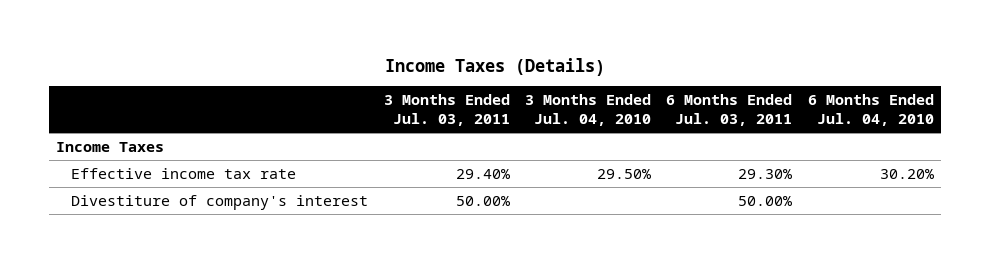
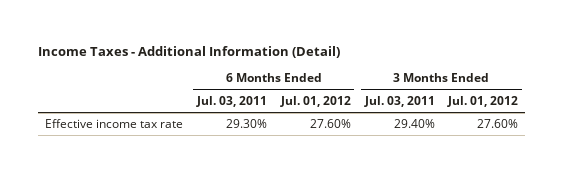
- Income Taxes (Details)
+ Income Taxes - Additional Information (Detail)
- | 3 Months Ended Jul. 03, 2011 | 3 Months Ended Jul. 04, 2010 | 6 Months Ended Jul. 03, 2011 | 6 Months Ended Jul. 04, 2010
+ | 6 Months Ended Jul. 03, 2011 | 6 Months Ended Jul. 01, 2012 | 3 Months Ended Jul. 03, 2011 | 3 Months Ended Jul. 01, 2012
- Income Taxes
- Divestiture of company's interest | 50.00% | | 50.00% |

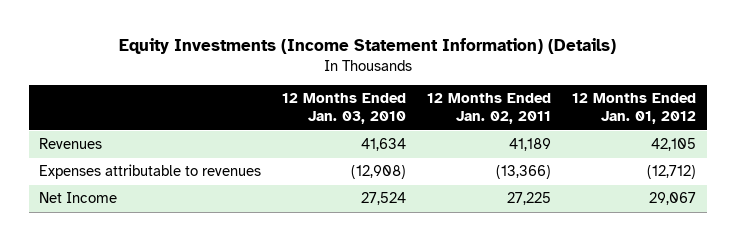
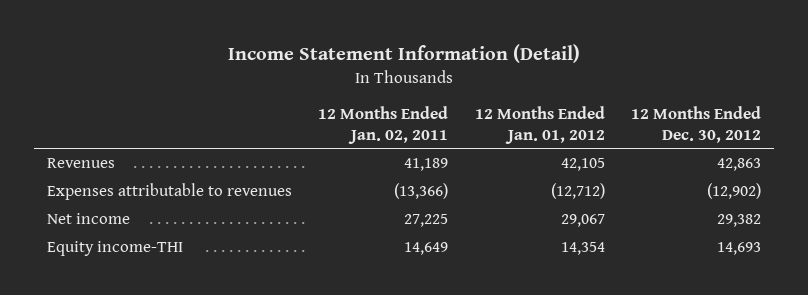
- Equity Investments (Income Statement Information) (Details)
+ Income Statement Information (Detail)
- | 12 Months Ended Jan. 03, 2010 | 12 Months Ended Jan. 02, 2011 | 12 Months Ended Jan. 01, 2012
+ | 12 Months Ended Jan. 02, 2011 | 12 Months Ended Jan. 01, 2012 | 12 Months Ended Dec. 30, 2012
- Net Income | 27,524 | 27,225 | 29,067
+ Net income | 27,225 | 29,067 | 29,382
+ Equity income-THI | 14,649 | 14,354 | 14,693

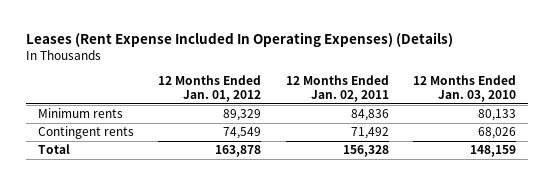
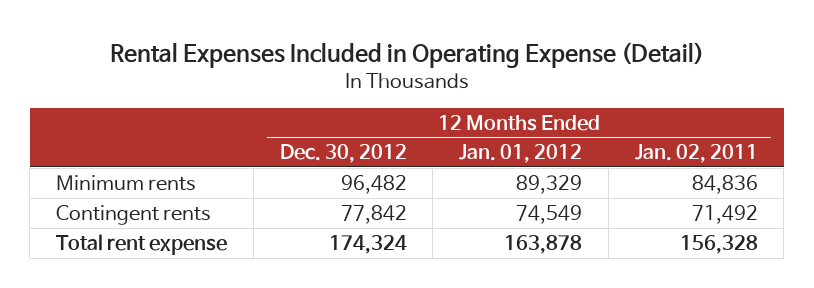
- Leases (Rent Expense Included In Operating Expenses) (Details)
+ Rental Expenses Included in Operating Expense (Detail)
- | 12 Months Ended Jan. 01, 2012 | 12 Months Ended Jan. 02, 2011 | 12 Months Ended Jan. 03, 2010
+ | 12 Months Ended Dec. 30, 2012 | 12 Months Ended Jan. 01, 2012 | 12 Months Ended Jan. 02, 2011
- Total | 163,878 | 156,328 | 148,159
+ Total rent expense | 174,324 | 163,878 | 156,328

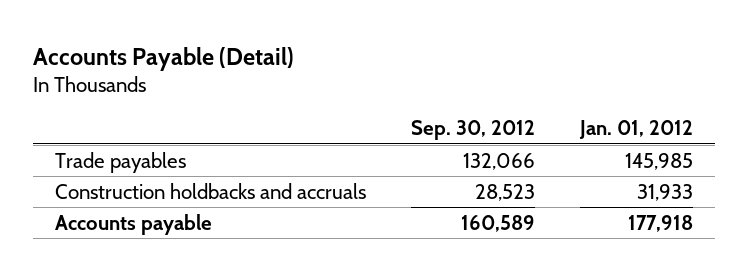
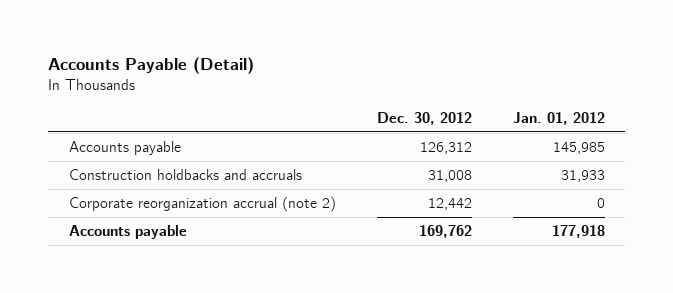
- | Sep. 30, 2012 | Jan. 01, 2012
+ | Dec. 30, 2012 | Jan. 01, 2012
- Trade payables | 132,066 | 145,985
+ Accounts payable | 126,312 | 145,985
+ Corporate reorganization accrual (note 2) | 12,442 | 0

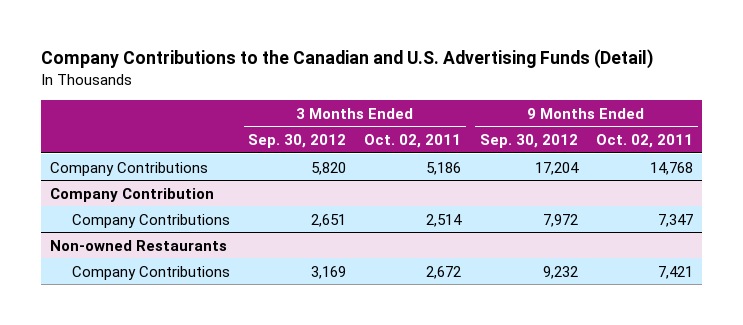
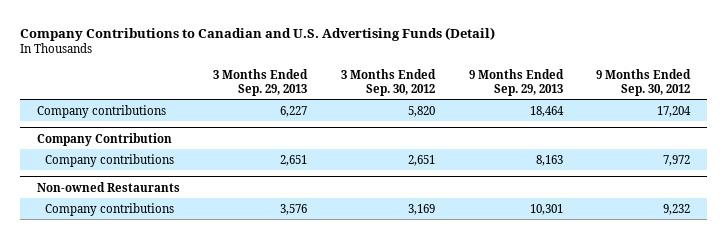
- Company Contributions to the Canadian and U.S. Advertising Funds (Detail)
+ Company Contributions to Canadian and U.S. Advertising Funds (Detail)
- | 3 Months Ended Sep. 30, 2012 | 3 Months Ended Oct. 02, 2011 | 9 Months Ended Sep. 30, 2012 | 9 Months Ended Oct. 02, 2011
+ | 3 Months Ended Sep. 29, 2013 | 3 Months Ended Sep. 30, 2012 | 9 Months Ended Sep. 29, 2013 | 9 Months Ended Sep. 30, 2012
- Company Contributions | 5,820 | 5,186 | 17,204 | 14,768
+ Company contributions | 6,227 | 5,820 | 18,464 | 17,204
@ Company Contribution
- Company Contributions | 2,651 | 2,514 | 7,972 | 7,347
+ Company contributions | 2,651 | 2,651 | 8,163 | 7,972
@ Non-owned Restaurants
- Company Contributions | 3,169 | 2,672 | 9,232 | 7,421
+ Company contributions | 3,576 | 3,169 | 10,301 | 9,232

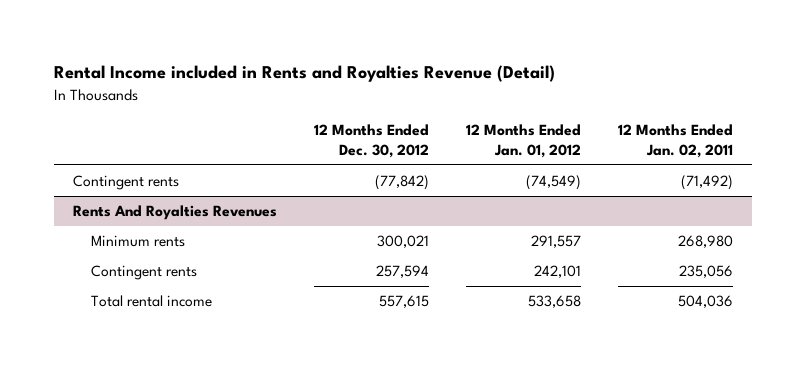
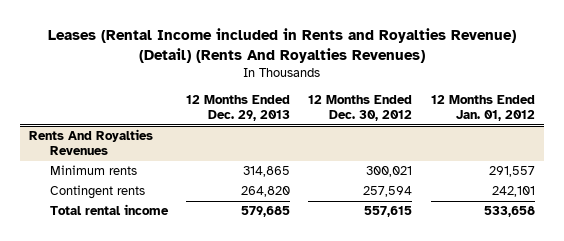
- Rental Income included in Rents and Royalties Revenue (Detail)
+ Leases (Rental Income included in Rents and Royalties Revenue) (Detail) (Rents And Royalties Revenues)
- | 12 Months Ended Dec. 30, 2012 | 12 Months Ended Jan. 01, 2012 | 12 Months Ended Jan. 02, 2011
+ | 12 Months Ended Dec. 29, 2013 | 12 Months Ended Dec. 30, 2012 | 12 Months Ended Jan. 01, 2012
- Contingent rents | (77,842) | (74,549) | (71,492)

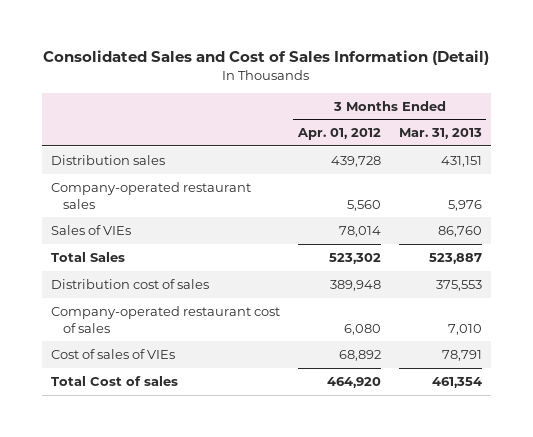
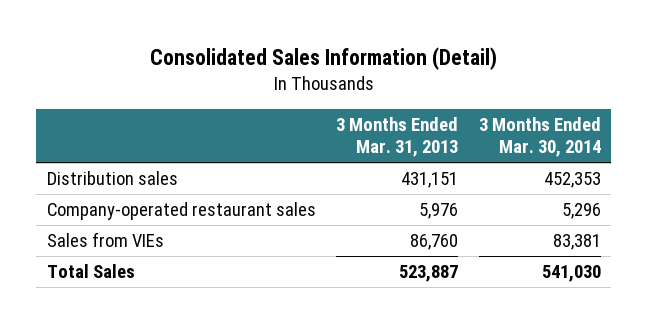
- Consolidated Sales and Cost of Sales Information (Detail)
+ Consolidated Sales Information (Detail)
- | 3 Months Ended Apr. 01, 2012 | 3 Months Ended Mar. 31, 2013
+ | 3 Months Ended Mar. 31, 2013 | 3 Months Ended Mar. 30, 2014
- Sales of VIEs | 78,014 | 86,760
+ Sales from VIEs | 86,760 | 83,381
- Distribution cost of sales | 389,948 | 375,553
- Company-operated restaurant cost of sales | 6,080 | 7,010
- Cost of sales of VIEs | 68,892 | 78,791
- Total Cost of sales | 464,920 | 461,354

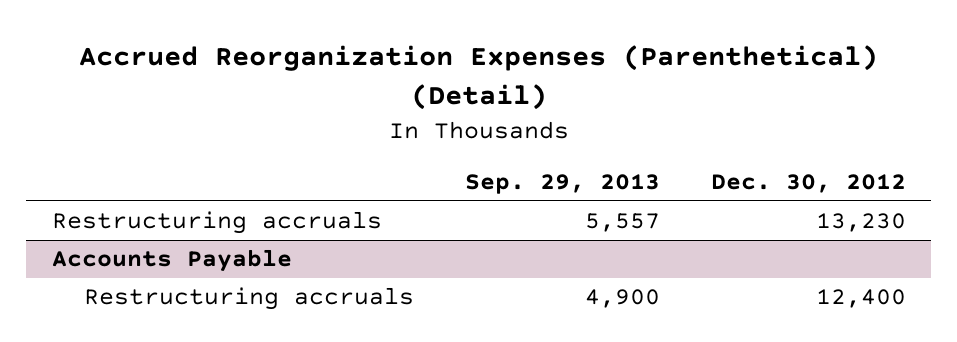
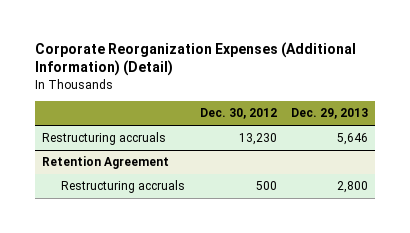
- Accrued Reorganization Expenses (Parenthetical) (Detail)
+ Corporate Reorganization Expenses (Additional Information) (Detail)
- | Sep. 29, 2013 | Dec. 30, 2012
+ | Dec. 30, 2012 | Dec. 29, 2013
- Accounts Payable
- Restructuring accruals | 4,900 | 12,400
+ Retention Agreement
+ Restructuring accruals | 500 | 2,800

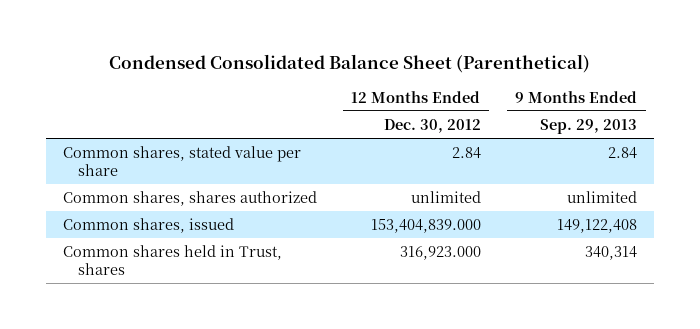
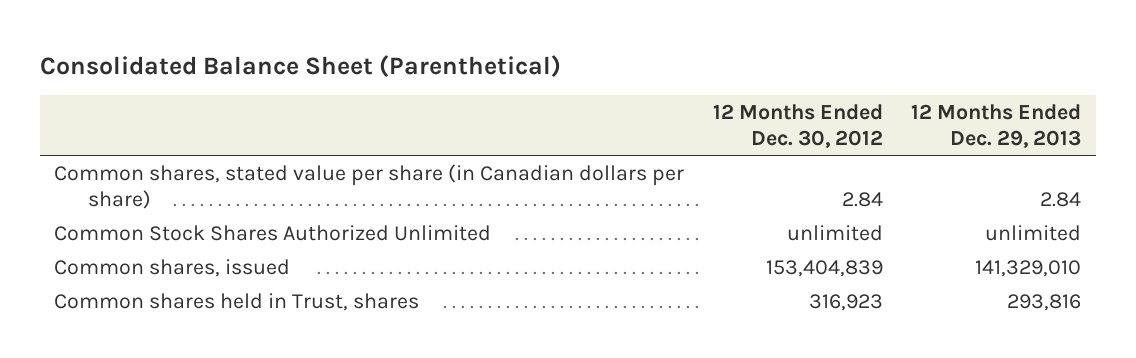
- Condensed Consolidated Balance Sheet (Parenthetical)
+ Consolidated Balance Sheet (Parenthetical)
- | 12 Months Ended Dec. 30, 2012 | 9 Months Ended Sep. 29, 2013
+ | 12 Months Ended Dec. 30, 2012 | 12 Months Ended Dec. 29, 2013
- Common shares, stated value per share | 2.84 | 2.84
- Common shares, shares authorized | unlimited | unlimited
- Common shares, issued | 153,404,839.000 | 149,122,408
- Common shares held in Trust, shares | 316,923.000 | 340,314
+ Common shares, stated value per share (in Canadian dollars per share) | 2.84 | 2.84
+ Common Stock Shares Authorized Unlimited | unlimited | unlimited
+ Common shares, issued | 153,404,839 | 141,329,010
+ Common shares held in Trust, shares | 316,923 | 293,816

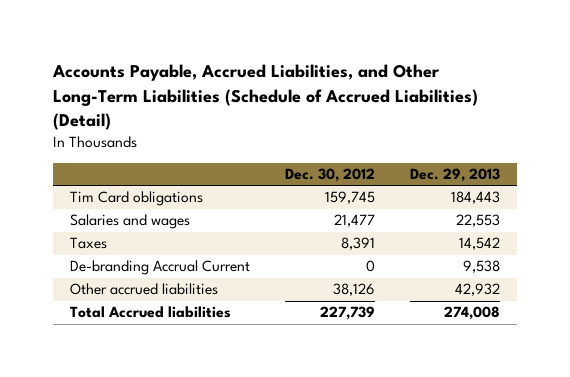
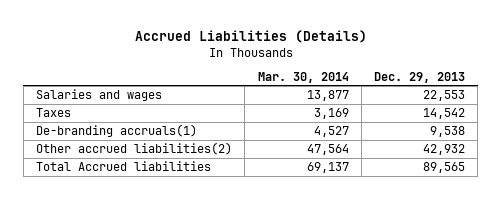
- Accounts Payable, Accrued Liabilities, and Other Long-Term Liabilities (Schedule of Accrued Liabilities) (Detail)
+ Accrued Liabilities (Details)
- | Dec. 30, 2012 | Dec. 29, 2013
+ | Mar. 30, 2014 | Dec. 29, 2013
- Tim Card obligations | 159,745 | 184,443
- De-branding Accrual Current | 0 | 9,538
- Other accrued liabilities | 38,126 | 42,932
- Total Accrued liabilities | 227,739 | 274,008
+ De-branding accruals(1) | 4,527 | 9,538
+ Other accrued liabilities(2) | 47,564 | 42,932
+ Total Accrued liabilities | 69,137 | 89,565

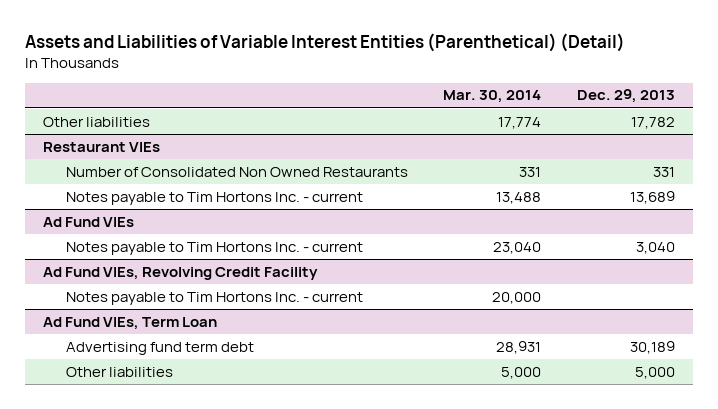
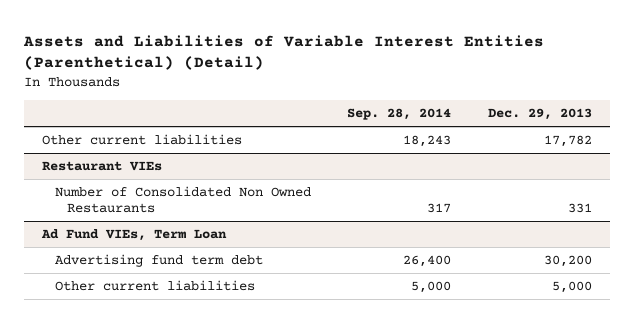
- | Mar. 30, 2014 | Dec. 29, 2013
+ | Sep. 28, 2014 | Dec. 29, 2013
- Other liabilities | 17,774 | 17,782
+ Other current liabilities | 18,243 | 17,782
@ Restaurant VIEs
- Notes payable to Tim Hortons Inc. - current | 13,488 | 13,689
- Ad Fund VIEs
- Notes payable to Tim Hortons Inc. - current | 23,040 | 3,040
- Ad Fund VIEs, Revolving Credit Facility
- Notes payable to Tim Hortons Inc. - current | 20,000 |
@ Ad Fund VIEs, Term Loan
- Advertising fund term debt | 28,931 | 30,189
- Other liabilities | 5,000 | 5,000
+ Advertising fund term debt | 26,400 | 30,200
+ Other current liabilities | 5,000 | 5,000

